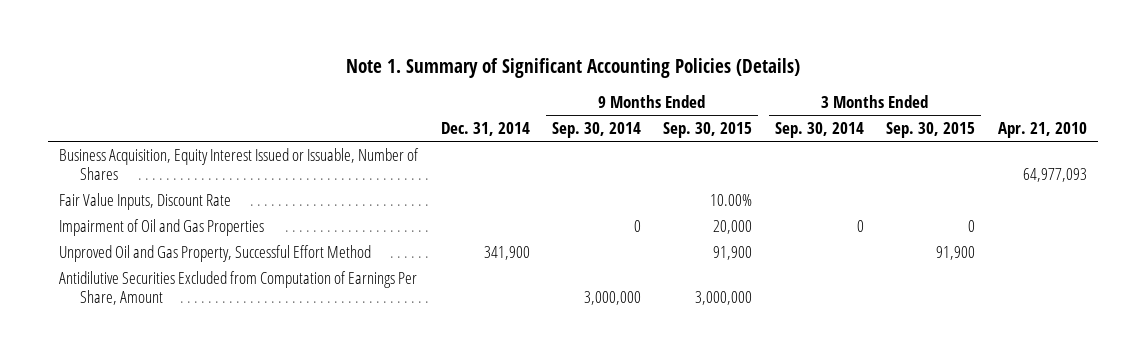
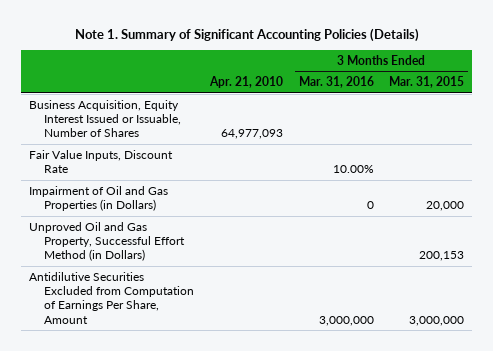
- | Dec. 31, 2014 | 9 Months Ended Sep. 30, 2014 | 9 Months Ended Sep. 30, 2015 | 3 Months Ended Sep. 30, 2014 | 3 Months Ended Sep. 30, 2015 | Apr. 21, 2010
+ | Apr. 21, 2010 | 3 Months Ended Mar. 31, 2016 | 3 Months Ended Mar. 31, 2015
- Impairment of Oil and Gas Properties | | 0 | 20,000 | 0 | 0 |
- Unproved Oil and Gas Property, Successful Effort Method | 341,900 | | 91,900 | | 91,900 |
+ Impairment of Oil and Gas Properties (in Dollars) | | 0 | 20,000
+ Unproved Oil and Gas Property, Successful Effort Method (in Dollars) | | | 200,153

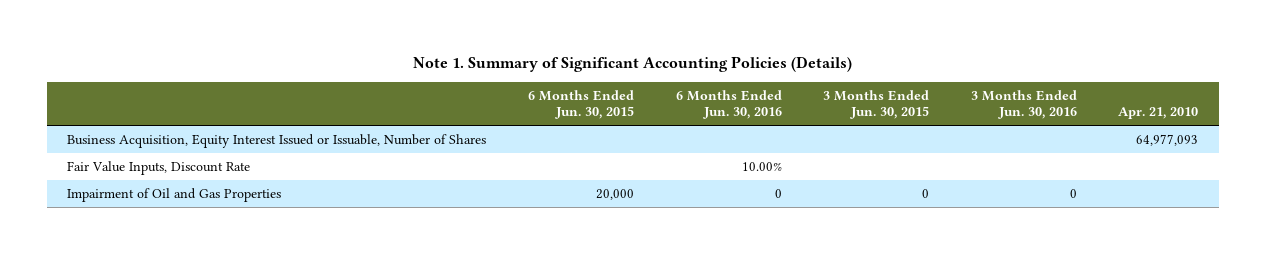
- | Apr. 21, 2010 | 3 Months Ended Mar. 31, 2016 | 3 Months Ended Mar. 31, 2015
+ | 6 Months Ended Jun. 30, 2015 | 6 Months Ended Jun. 30, 2016 | 3 Months Ended Jun. 30, 2015 | 3 Months Ended Jun. 30, 2016 | Apr. 21, 2010
- Impairment of Oil and Gas Properties (in Dollars) | | 0 | 20,000
- Unproved Oil and Gas Property, Successful Effort Method (in Dollars) | | | 200,153
- Antidilutive Securities Excluded from Computation of Earnings Per Share, Amount | | 3,000,000 | 3,000,000
+ Impairment of Oil and Gas Properties | 20,000 | 0 | 0 | 0 |

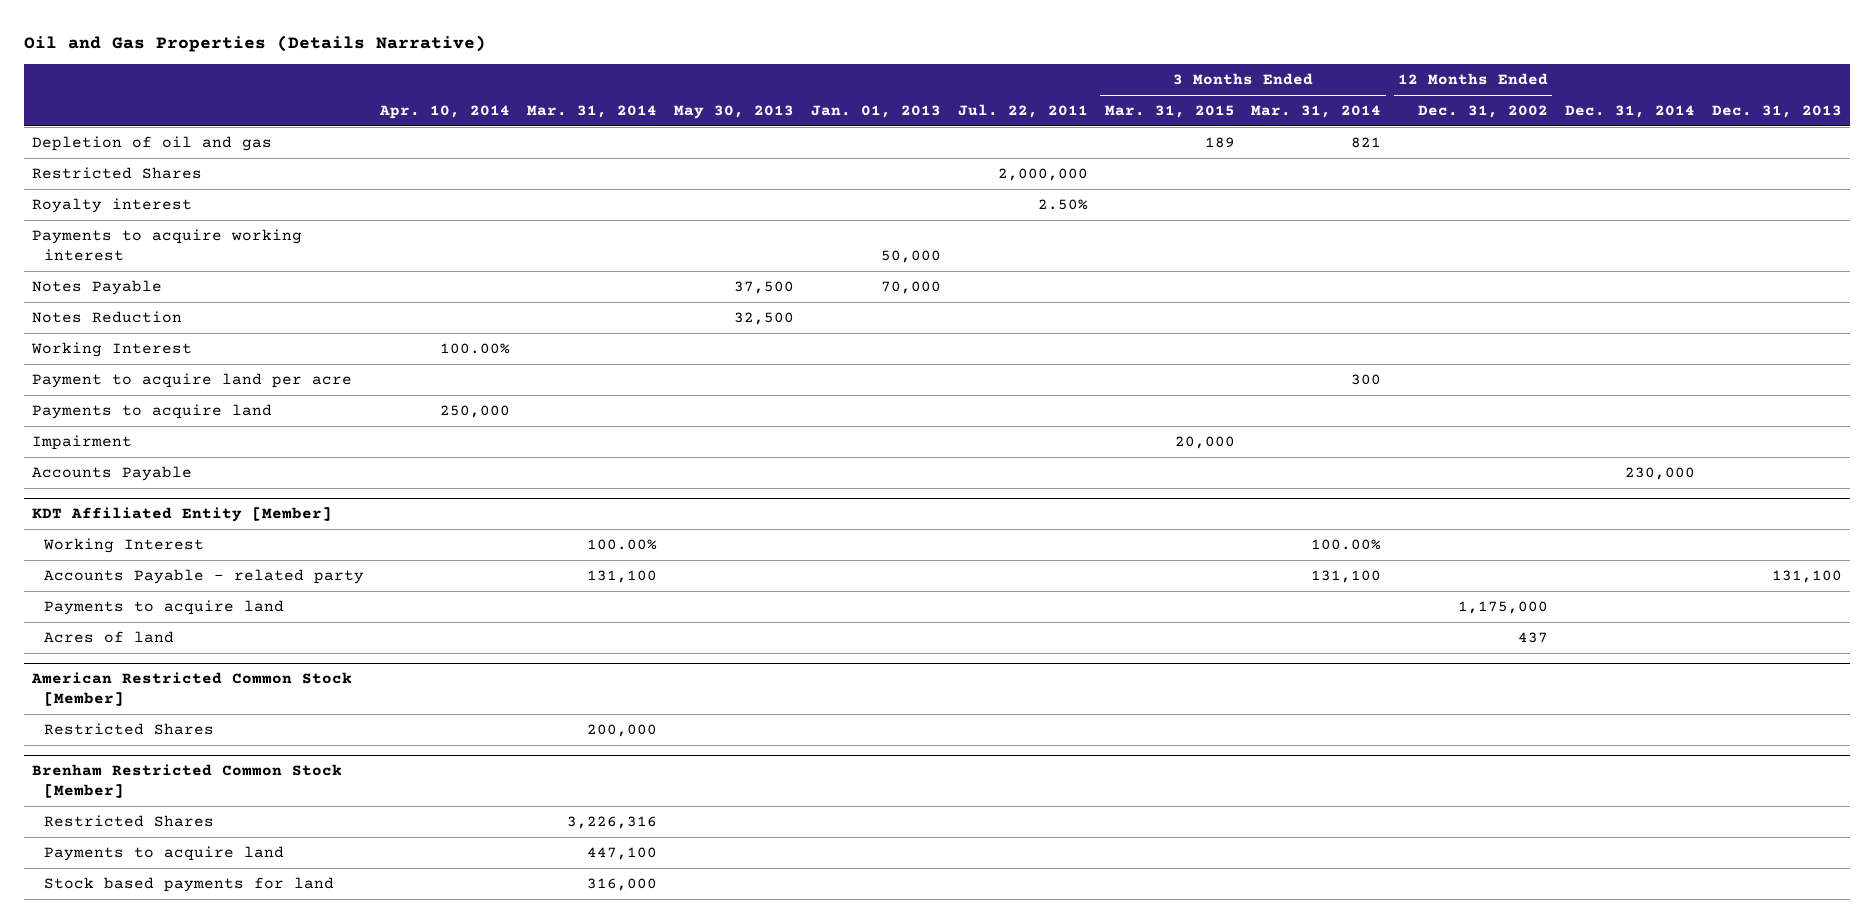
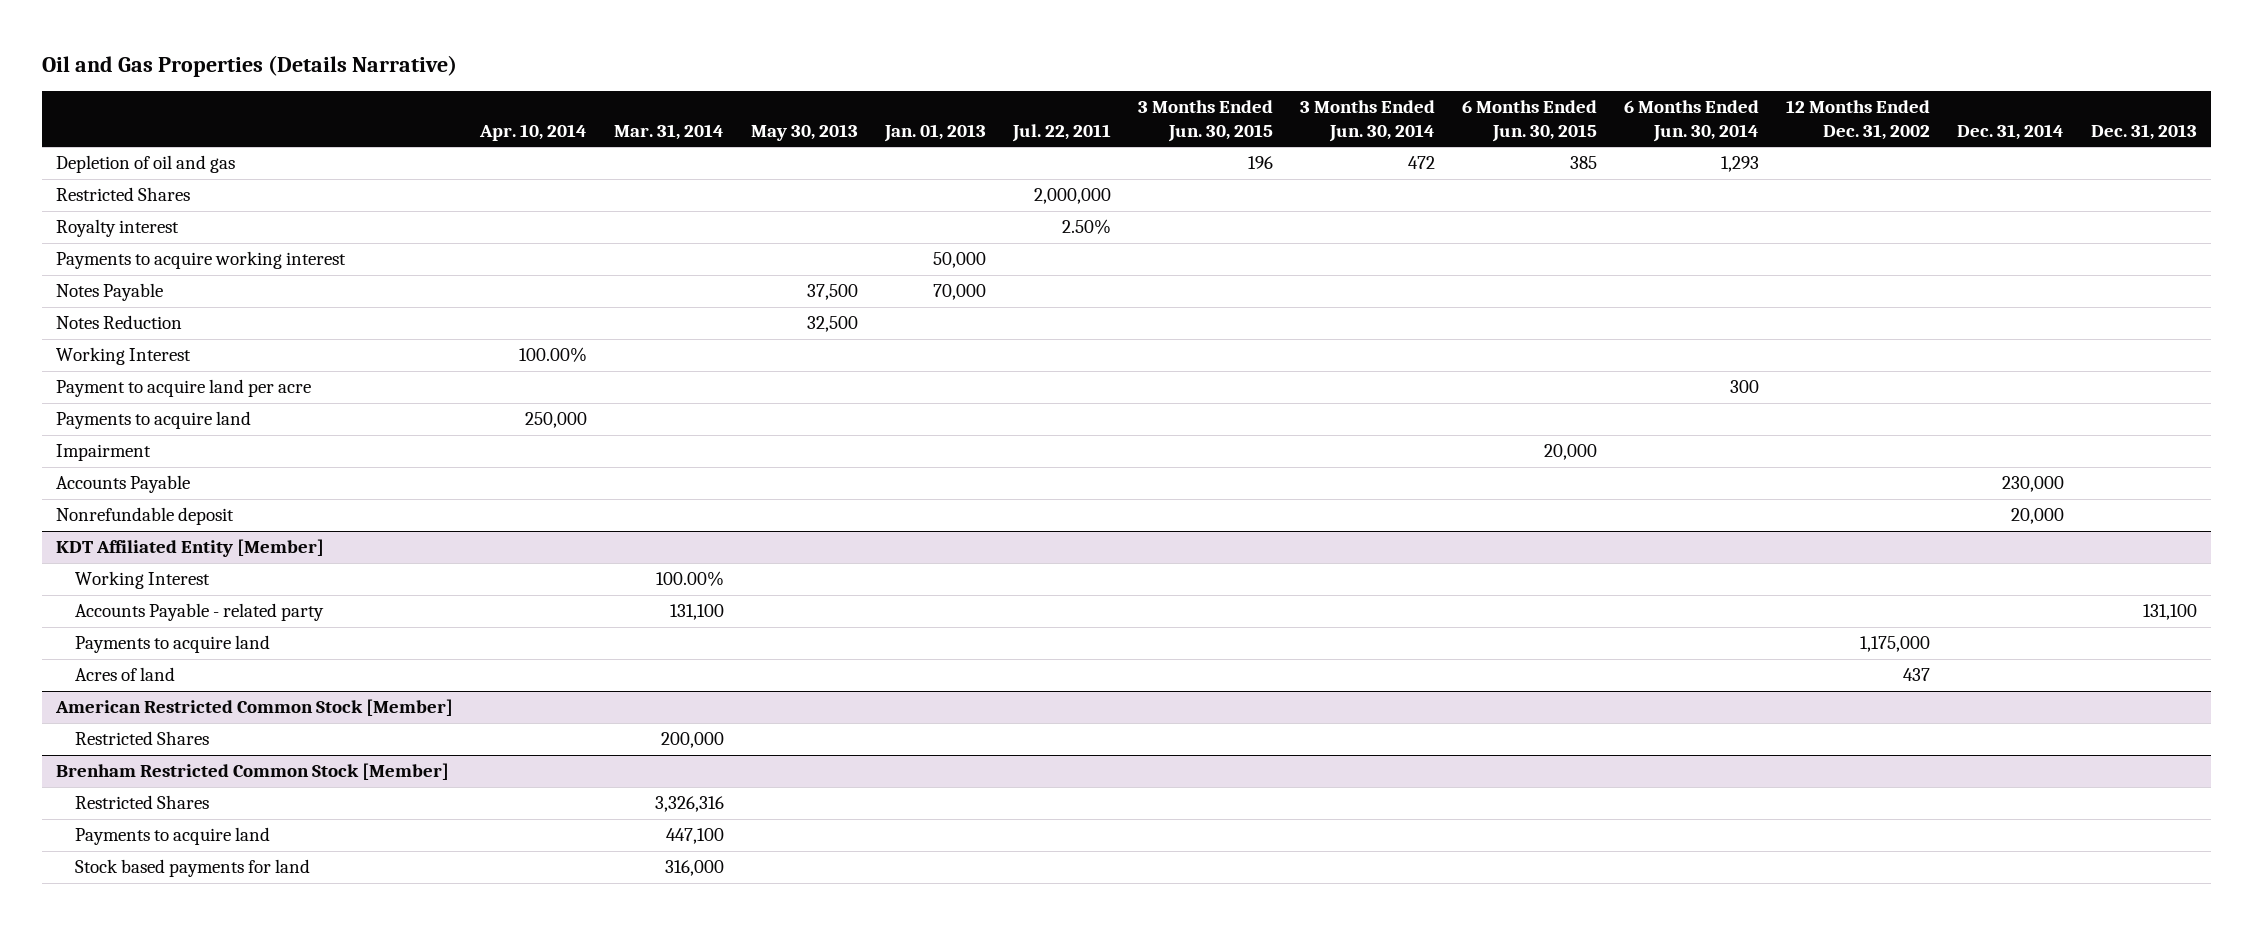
- | Apr. 10, 2014 | Mar. 31, 2014 | May 30, 2013 | Jan. 01, 2013 | Jul. 22, 2011 | 3 Months Ended Mar. 31, 2015 | 3 Months Ended Mar. 31, 2014 | 12 Months Ended Dec. 31, 2002 | Dec. 31, 2014 | Dec. 31, 2013
+ | Apr. 10, 2014 | Mar. 31, 2014 | May 30, 2013 | Jan. 01, 2013 | Jul. 22, 2011 | 3 Months Ended Jun. 30, 2015 | 3 Months Ended Jun. 30, 2014 | 6 Months Ended Jun. 30, 2015 | 6 Months Ended Jun. 30, 2014 | 12 Months Ended Dec. 31, 2002 | Dec. 31, 2014 | Dec. 31, 2013
+ Nonrefundable deposit | | | | | | | | | | | 20,000 |
@ Brenham Restricted Common Stock [Member]
- Restricted Shares | | 3,226,316 | | | | | | | |
+ Restricted Shares | | 3,326,316 | | | | | | | | | |

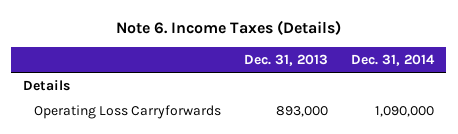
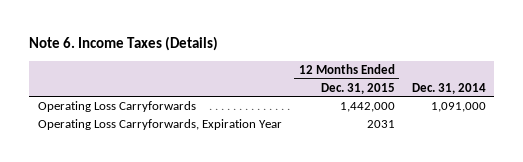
- | Dec. 31, 2013 | Dec. 31, 2014
+ | 12 Months Ended Dec. 31, 2015 | Dec. 31, 2014
- Details
- Operating Loss Carryforwards | 893,000 | 1,090,000
+ Operating Loss Carryforwards | 1,442,000 | 1,091,000
+ Operating Loss Carryforwards, Expiration Year | 2031 |

